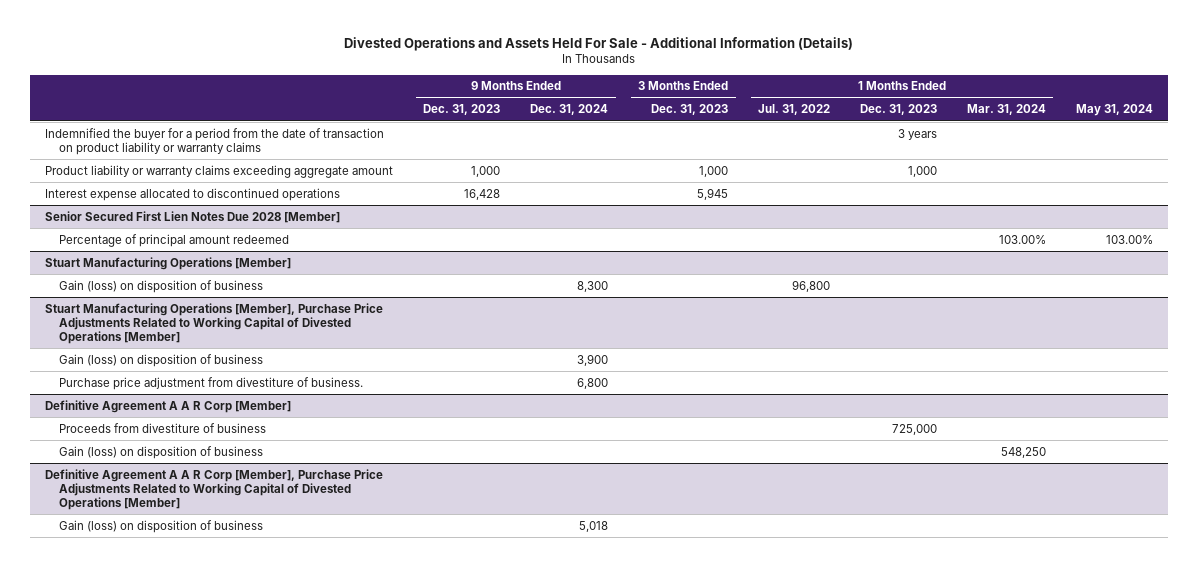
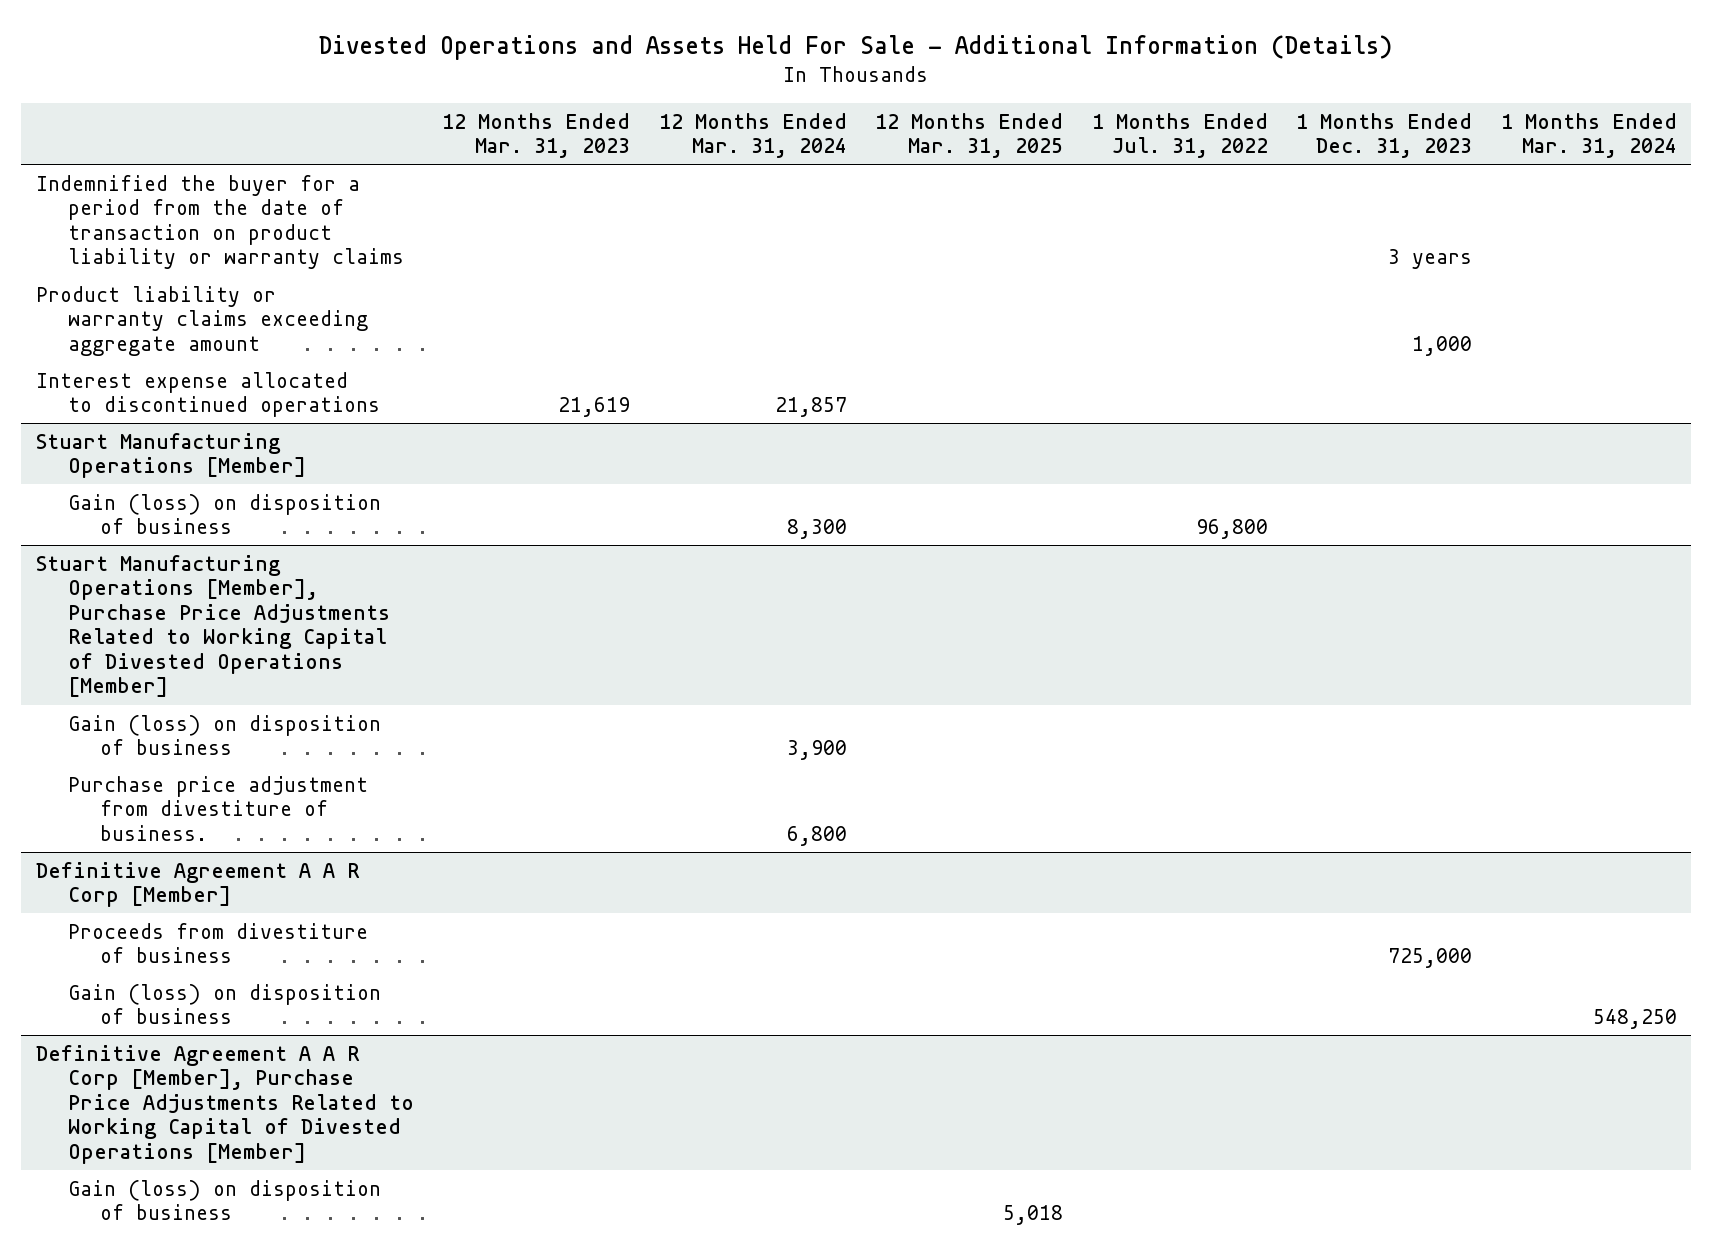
- | 9 Months Ended Dec. 31, 2023 | 9 Months Ended Dec. 31, 2024 | 3 Months Ended Dec. 31, 2023 | 1 Months Ended Jul. 31, 2022 | 1 Months Ended Dec. 31, 2023 | 1 Months Ended Mar. 31, 2024 | May 31, 2024
+ | 12 Months Ended Mar. 31, 2023 | 12 Months Ended Mar. 31, 2024 | 12 Months Ended Mar. 31, 2025 | 1 Months Ended Jul. 31, 2022 | 1 Months Ended Dec. 31, 2023 | 1 Months Ended Mar. 31, 2024
- Senior Secured First Lien Notes Due 2028 [Member]
- Percentage of principal amount redeemed | | | | | | 103.00% | 103.00%

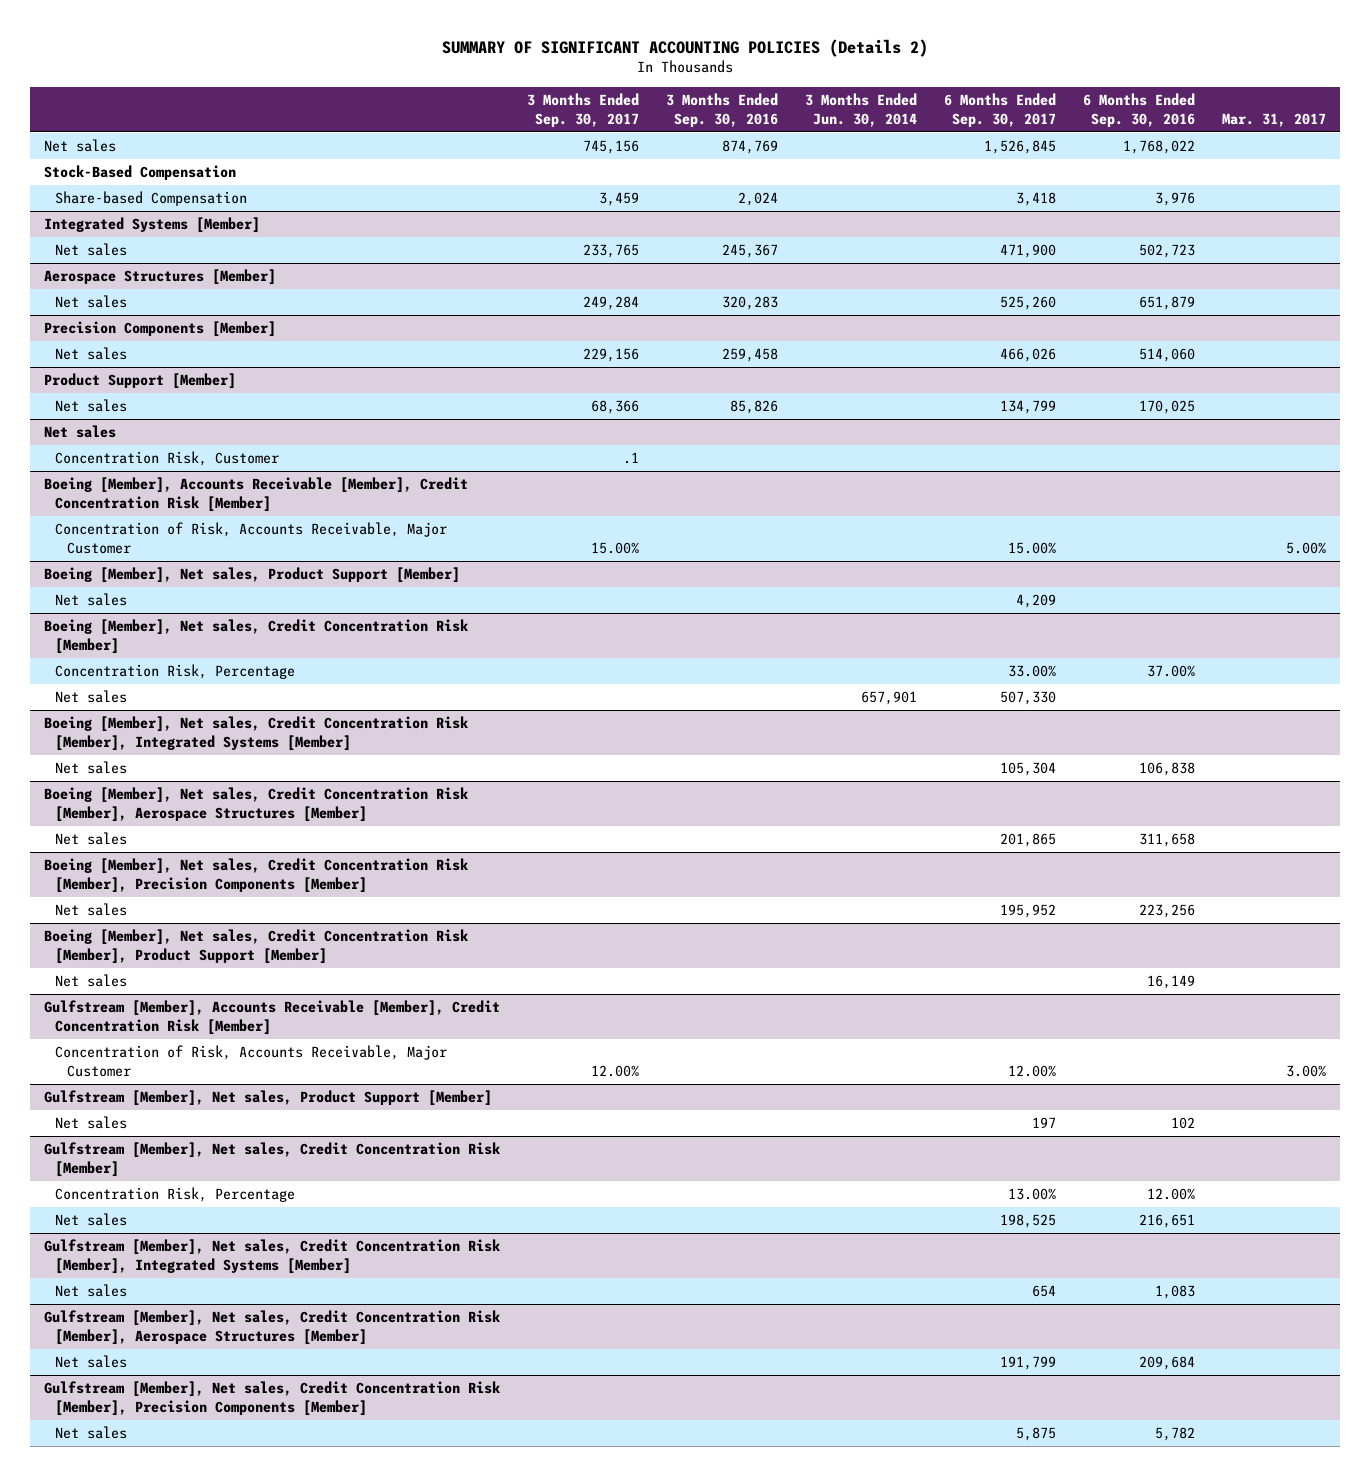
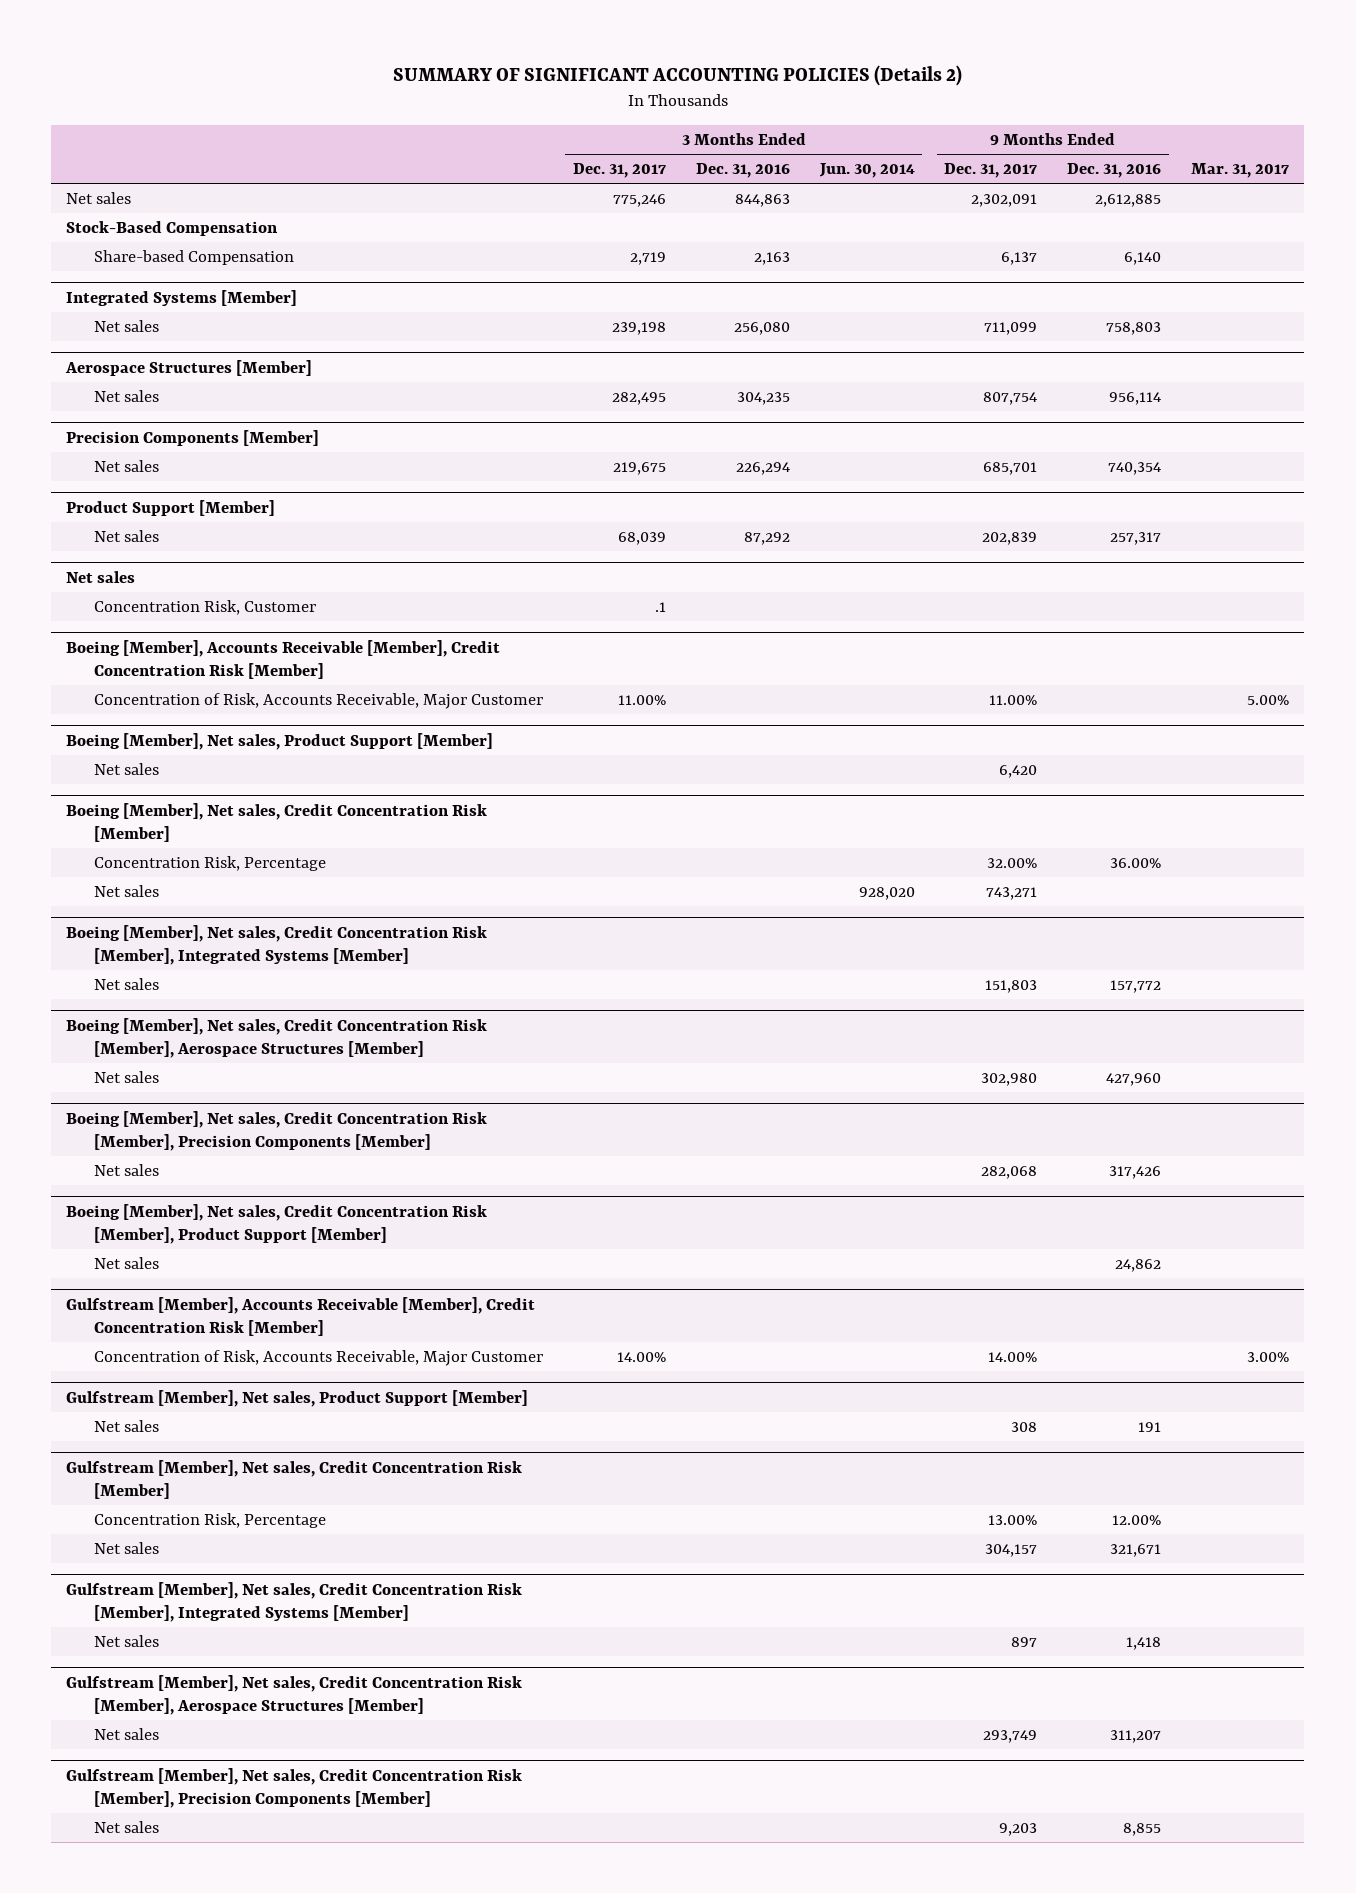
- | 3 Months Ended Sep. 30, 2017 | 3 Months Ended Sep. 30, 2016 | 3 Months Ended Jun. 30, 2014 | 6 Months Ended Sep. 30, 2017 | 6 Months Ended Sep. 30, 2016 | Mar. 31, 2017
+ | 3 Months Ended Dec. 31, 2017 | 3 Months Ended Dec. 31, 2016 | 3 Months Ended Jun. 30, 2014 | 9 Months Ended Dec. 31, 2017 | 9 Months Ended Dec. 31, 2016 | Mar. 31, 2017
@ Boeing [Member], Net sales, Credit Concentration Risk [Member]
- Net sales | | | 657,901 | 507,330 | |
+ Net sales | | | 928,020 | 743,271 | |

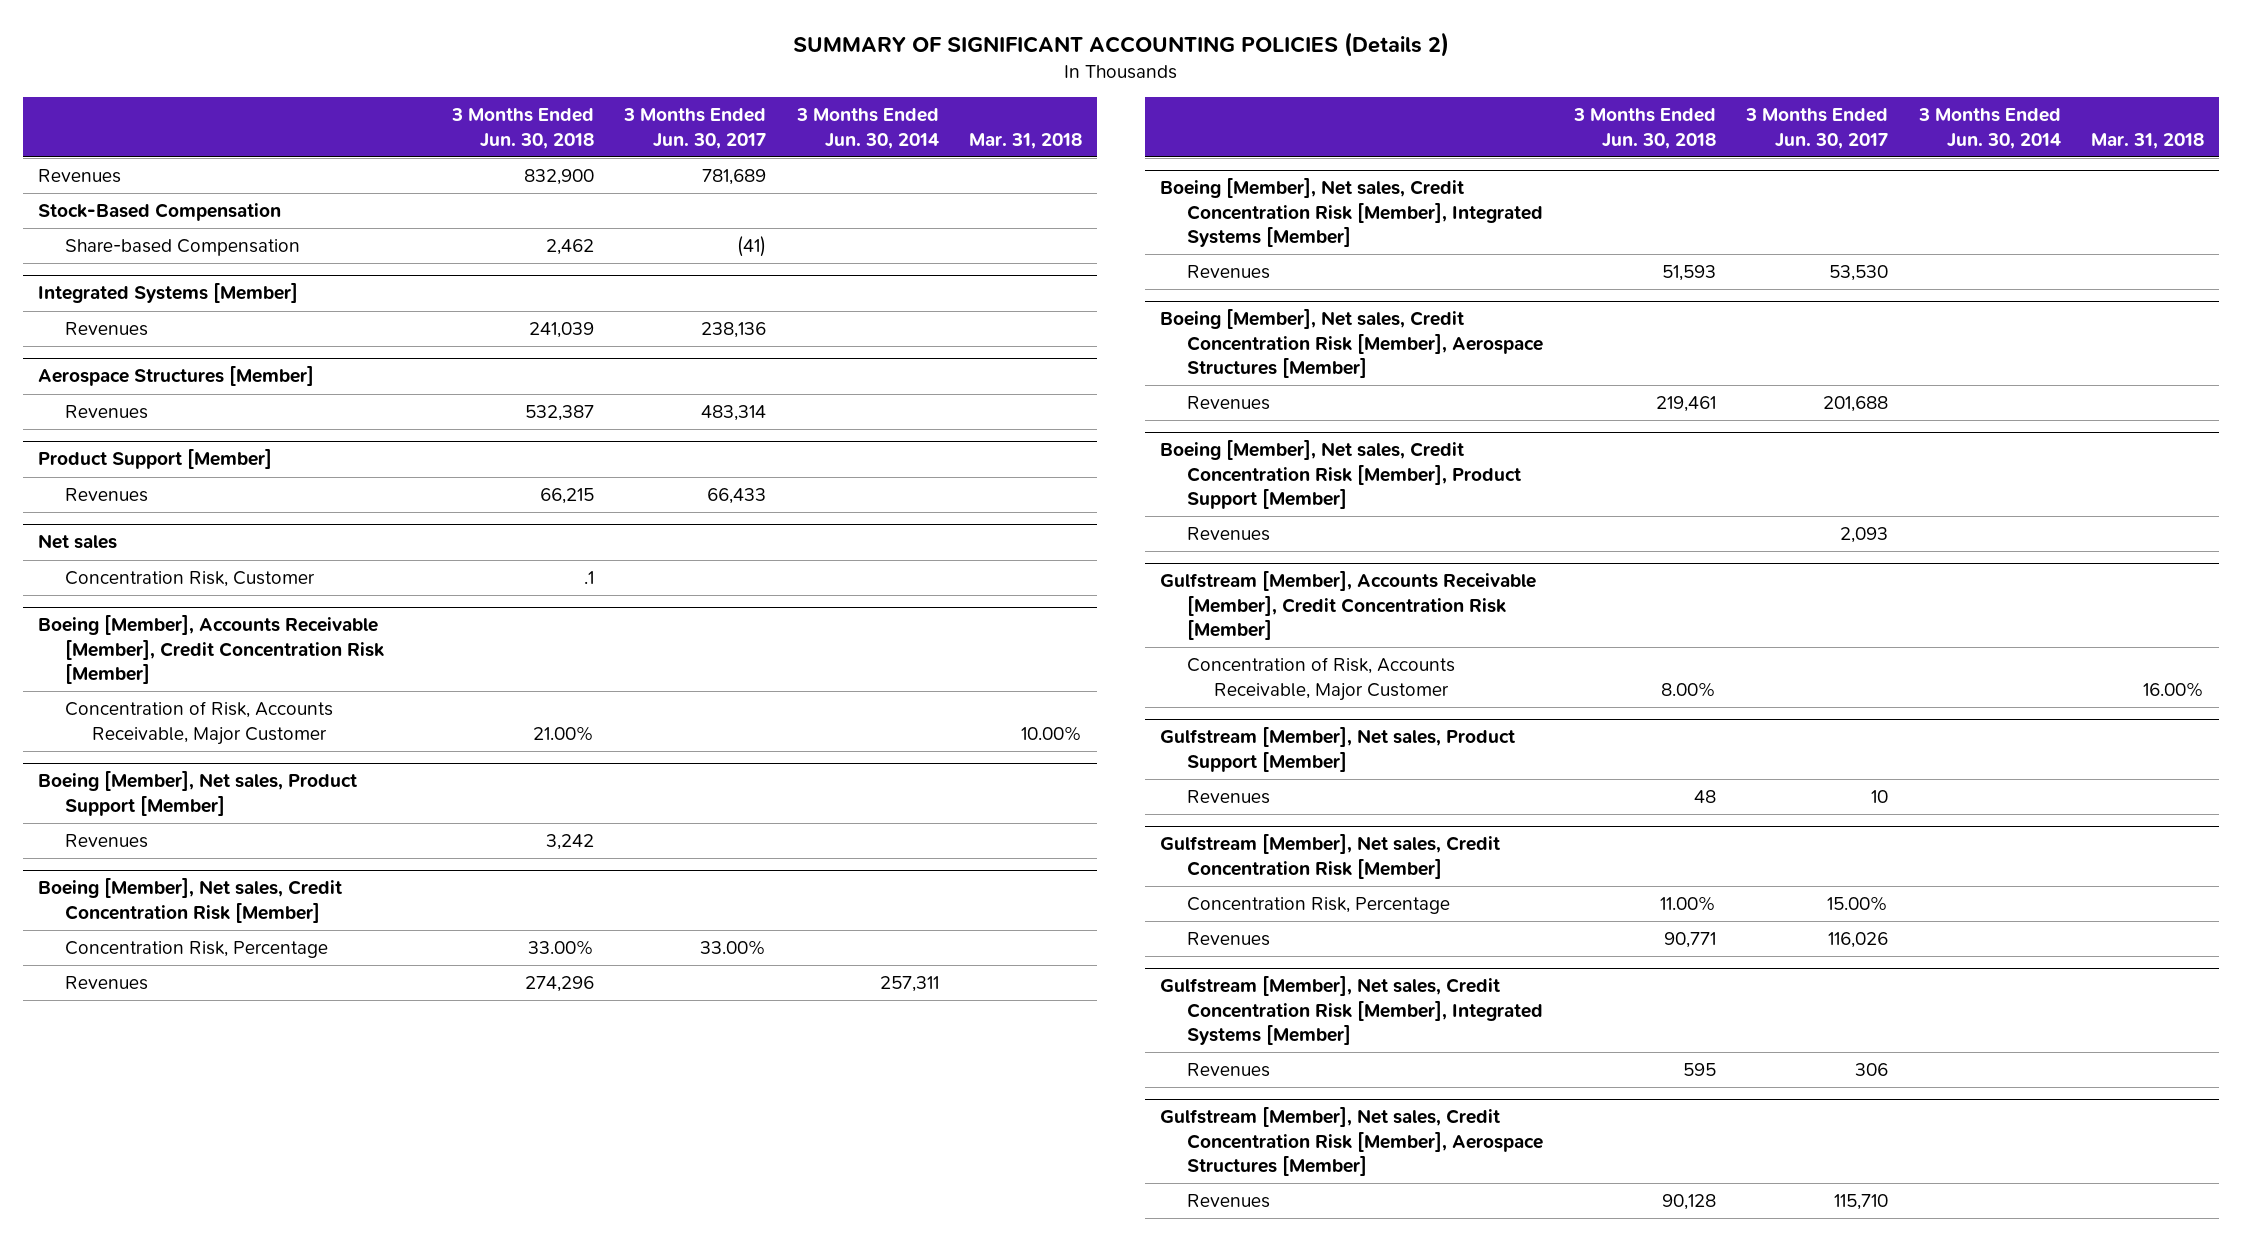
- | 3 Months Ended Dec. 31, 2017 | 3 Months Ended Dec. 31, 2016 | 3 Months Ended Jun. 30, 2014 | 9 Months Ended Dec. 31, 2017 | 9 Months Ended Dec. 31, 2016 | Mar. 31, 2017
+ | 3 Months Ended Jun. 30, 2018 | 3 Months Ended Jun. 30, 2017 | 3 Months Ended Jun. 30, 2014 | Mar. 31, 2018
- Net sales | 775,246 | 844,863 | | 2,302,091 | 2,612,885 |
+ Revenues | 832,900 | 781,689 | |
@ Integrated Systems [Member]
- Net sales | 239,198 | 256,080 | | 711,099 | 758,803 |
+ Revenues | 241,039 | 238,136 | |
@ Aerospace Structures [Member]
- Net sales | 282,495 | 304,235 | | 807,754 | 956,114 |
- Precision Components [Member]
- Net sales | 219,675 | 226,294 | | 685,701 | 740,354 |
@ Aerospace Structures [Member]
+ Revenues | 532,387 | 483,314 | |
@ Product Support [Member]
- Net sales | 68,039 | 87,292 | | 202,839 | 257,317 |
+ Revenues | 66,215 | 66,433 | |
@ Boeing [Member], Net sales, Product Support [Member]
- Net sales | | | | 6,420 | |
+ Revenues | 3,242 | | |
@ Boeing [Member], Net sales, Credit Concentration Risk [Member]
- Net sales | | | 928,020 | 743,271 | |
+ Revenues | 274,296 | | 257,311 |
@ Boeing [Member], Net sales, Credit Concentration Risk [Member], Integrated Systems [Member]
- Net sales | | | | 151,803 | 157,772 |
+ Revenues | 51,593 | 53,530 | |
@ Boeing [Member], Net sales, Credit Concentration Risk [Member], Aerospace Structures [Member]
- Net sales | | | | 302,980 | 427,960 |
- Boeing [Member], Net sales, Credit Concentration Risk [Member], Precision Components [Member]
- Net sales | | | | 282,068 | 317,426 |
@ Boeing [Member], Net sales, Credit Concentration Risk [Member], Aerospace Structures [Member]
+ Revenues | 219,461 | 201,688 | |
@ Boeing [Member], Net sales, Credit Concentration Risk [Member], Product Support [Member]
- Net sales | | | | | 24,862 |
+ Revenues | | 2,093 | |
@ Gulfstream [Member], Net sales, Product Support [Member]
- Net sales | | | | 308 | 191 |
+ Revenues | 48 | 10 | |
@ Gulfstream [Member], Net sales, Credit Concentration Risk [Member]
- Net sales | | | | 304,157 | 321,671 |
+ Revenues | 90,771 | 116,026 | |
@ Gulfstream [Member], Net sales, Credit Concentration Risk [Member], Integrated Systems [Member]
- Net sales | | | | 897 | 1,418 |
+ Revenues | 595 | 306 | |
@ Gulfstream [Member], Net sales, Credit Concentration Risk [Member], Aerospace Structures [Member]
- Net sales | | | | 293,749 | 311,207 |
- Gulfstream [Member], Net sales, Credit Concentration Risk [Member], Precision Components [Member]
- Net sales | | | | 9,203 | 8,855 |
@ Gulfstream [Member], Net sales, Credit Concentration Risk [Member], Aerospace Structures [Member]
+ Revenues | 90,128 | 115,710 | |

